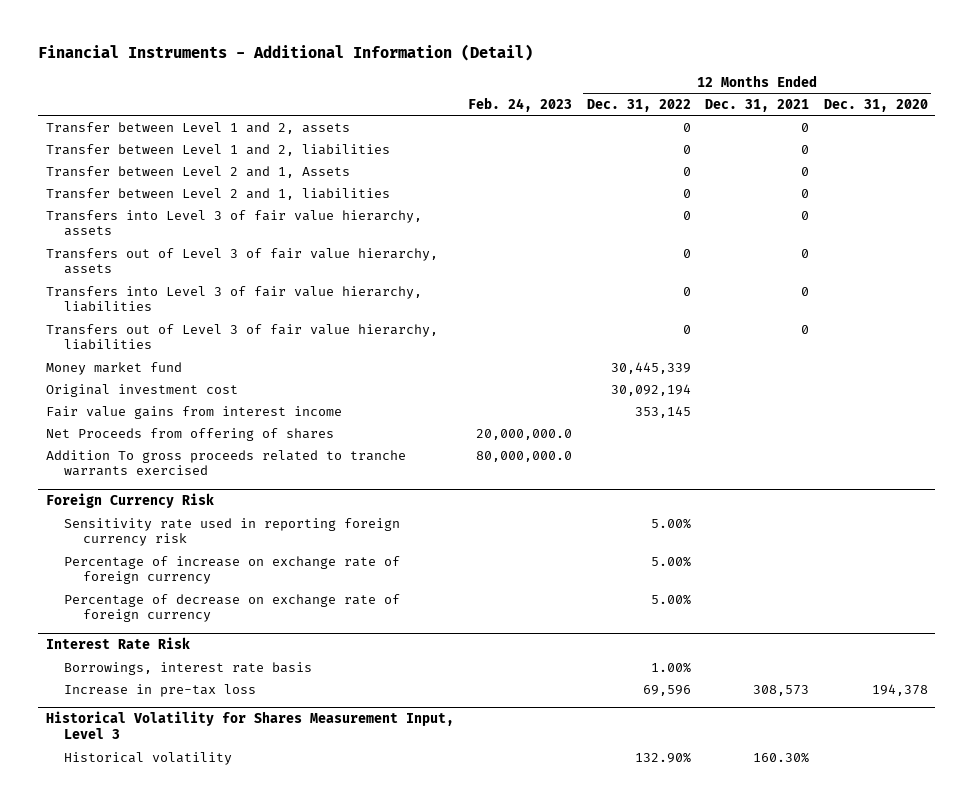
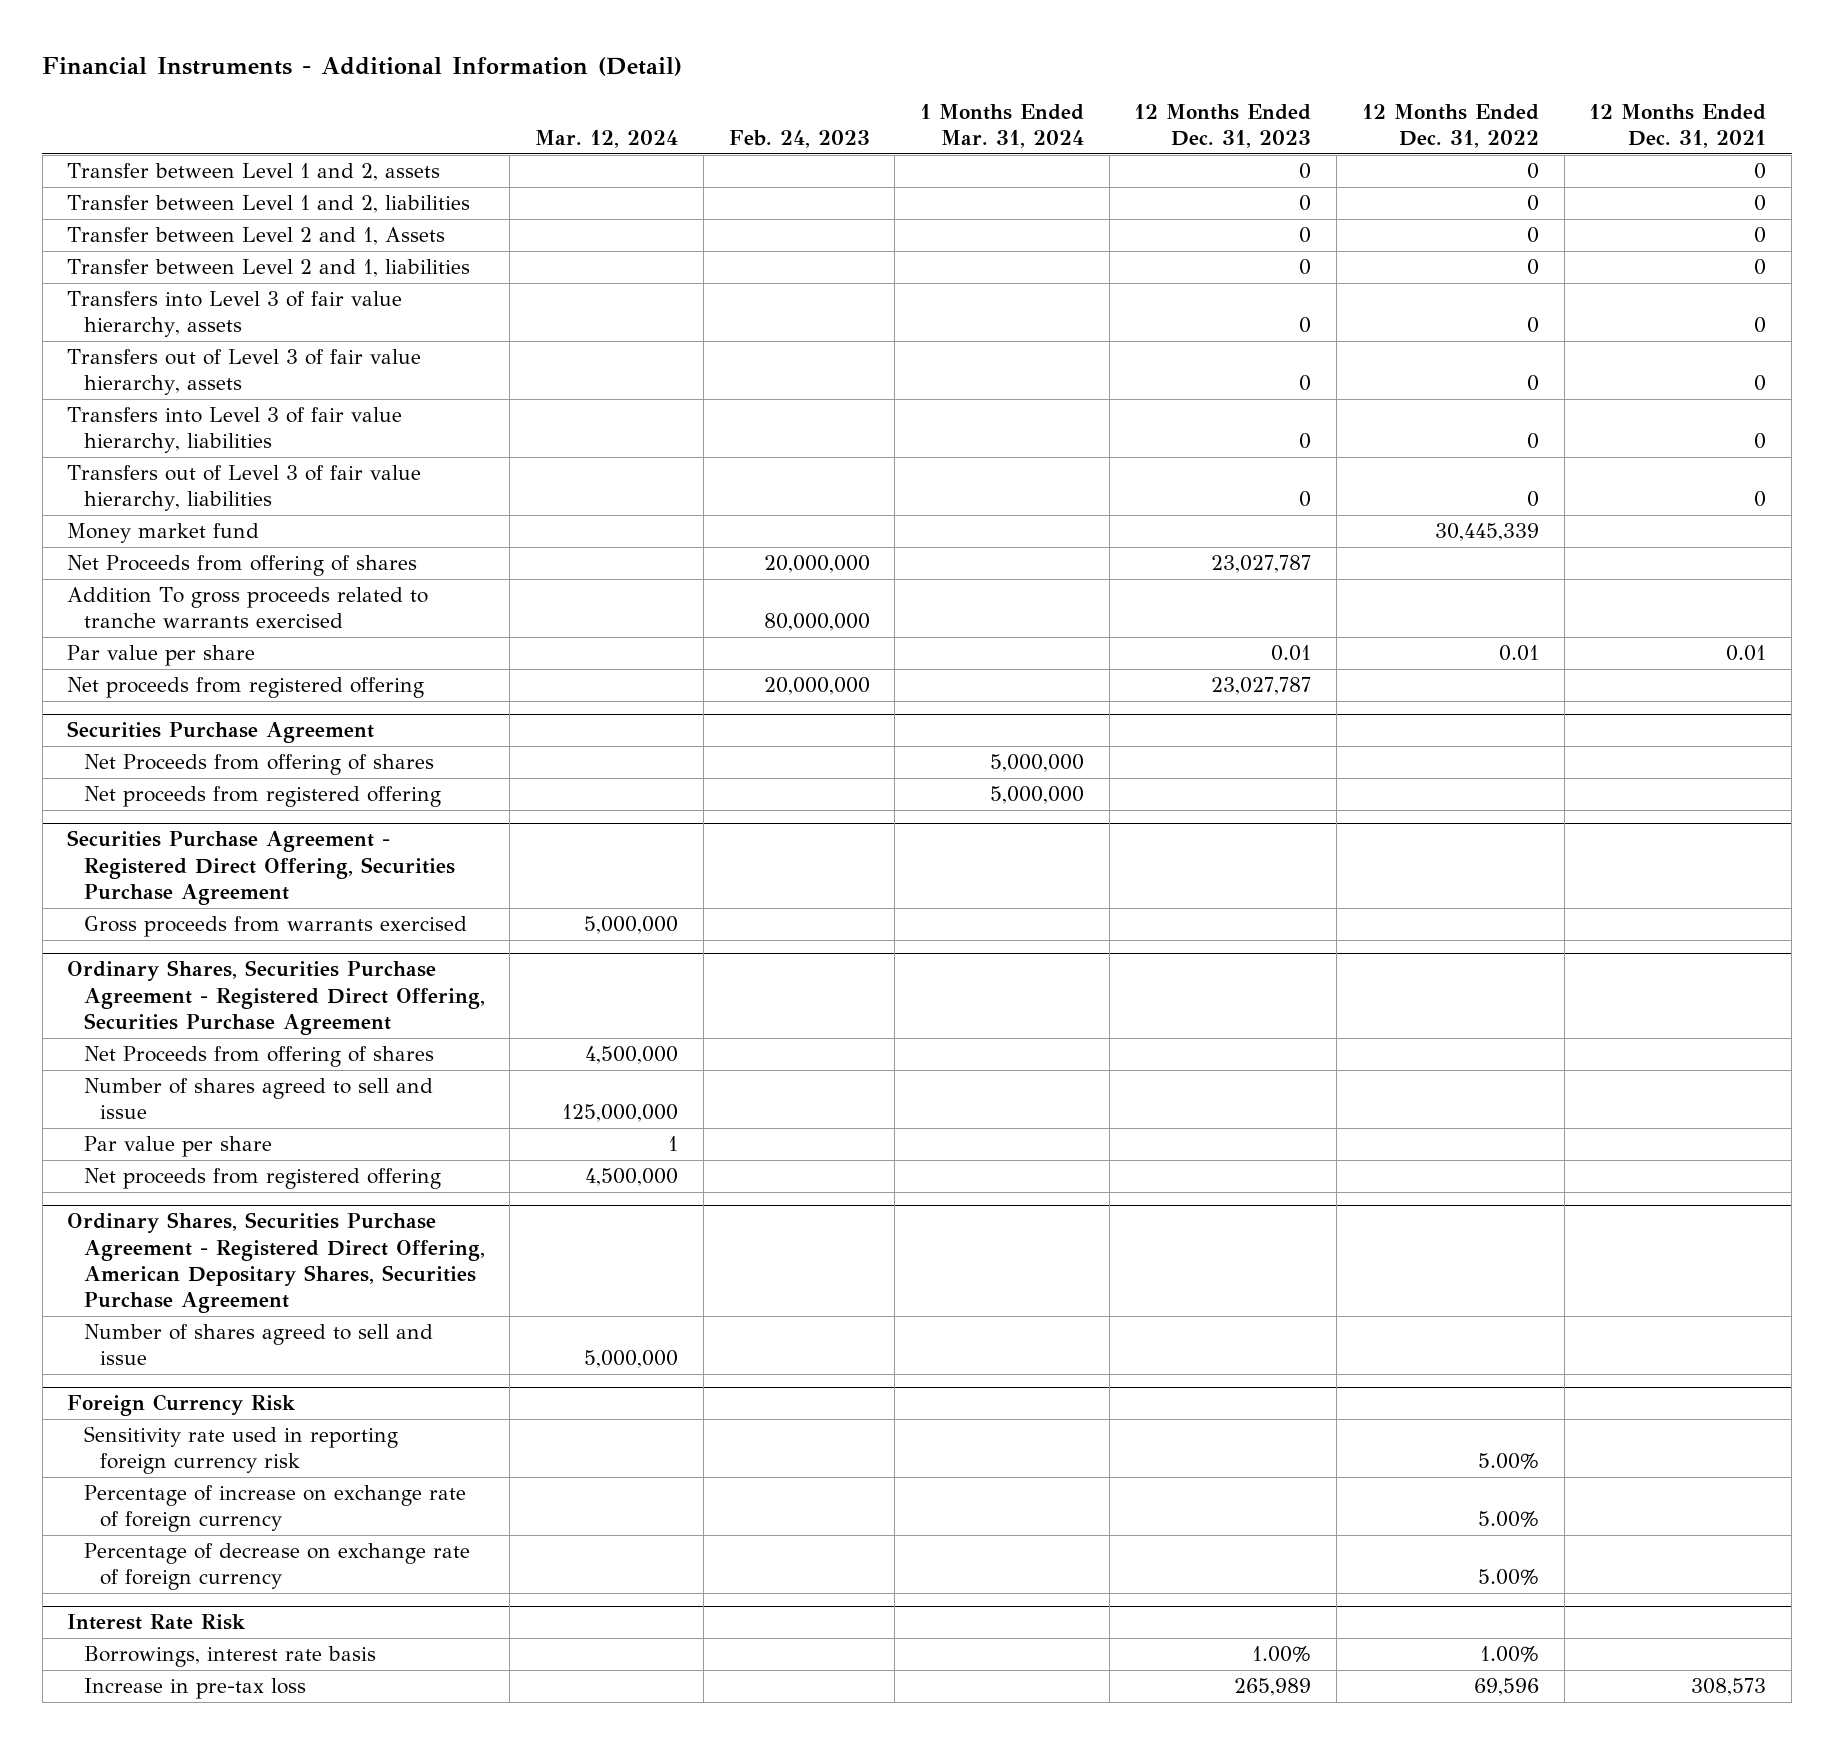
- | Feb. 24, 2023 | 12 Months Ended Dec. 31, 2022 | 12 Months Ended Dec. 31, 2021 | 12 Months Ended Dec. 31, 2020
+ | Mar. 12, 2024 | Feb. 24, 2023 | 1 Months Ended Mar. 31, 2024 | 12 Months Ended Dec. 31, 2023 | 12 Months Ended Dec. 31, 2022 | 12 Months Ended Dec. 31, 2021
- Original investment cost | | 30,092,194 | |
- Fair value gains from interest income | | 353,145 | |
- Net Proceeds from offering of shares | 20,000,000.0 | | |
- Addition To gross proceeds related to tranche warrants exercised | 80,000,000.0 | | |
+ Net Proceeds from offering of shares | | 20,000,000 | | 23,027,787 | |
+ Addition To gross proceeds related to tranche warrants exercised | | 80,000,000 | | | |
+ Par value per share | | | | 0.01 | 0.01 | 0.01
+ Net proceeds from registered offering | | 20,000,000 | | 23,027,787 | |
+ Securities Purchase Agreement
+ Net Proceeds from offering of shares | | | 5,000,000 | | |
+ Net proceeds from registered offering | | | 5,000,000 | | |
+ Securities Purchase Agreement - Registered Direct Offering, Securities Purchase Agreement
+ Gross proceeds from warrants exercised | 5,000,000 | | | | |
+ Ordinary Shares, Securities Purchase Agreement - Registered Direct Offering, Securities Purchase Agreement
+ Net Proceeds from offering of shares | 4,500,000 | | | | |
+ Number of shares agreed to sell and issue | 125,000,000 | | | | |
+ Par value per share | 1 | | | | |
+ Net proceeds from registered offering | 4,500,000 | | | | |
+ Ordinary Shares, Securities Purchase Agreement - Registered Direct Offering, American Depositary Shares, Securities Purchase Agreement
+ Number of shares agreed to sell and issue | 5,000,000 | | | | |
- Historical Volatility for Shares Measurement Input, Level 3
- Historical volatility | | 132.90% | 160.30% |

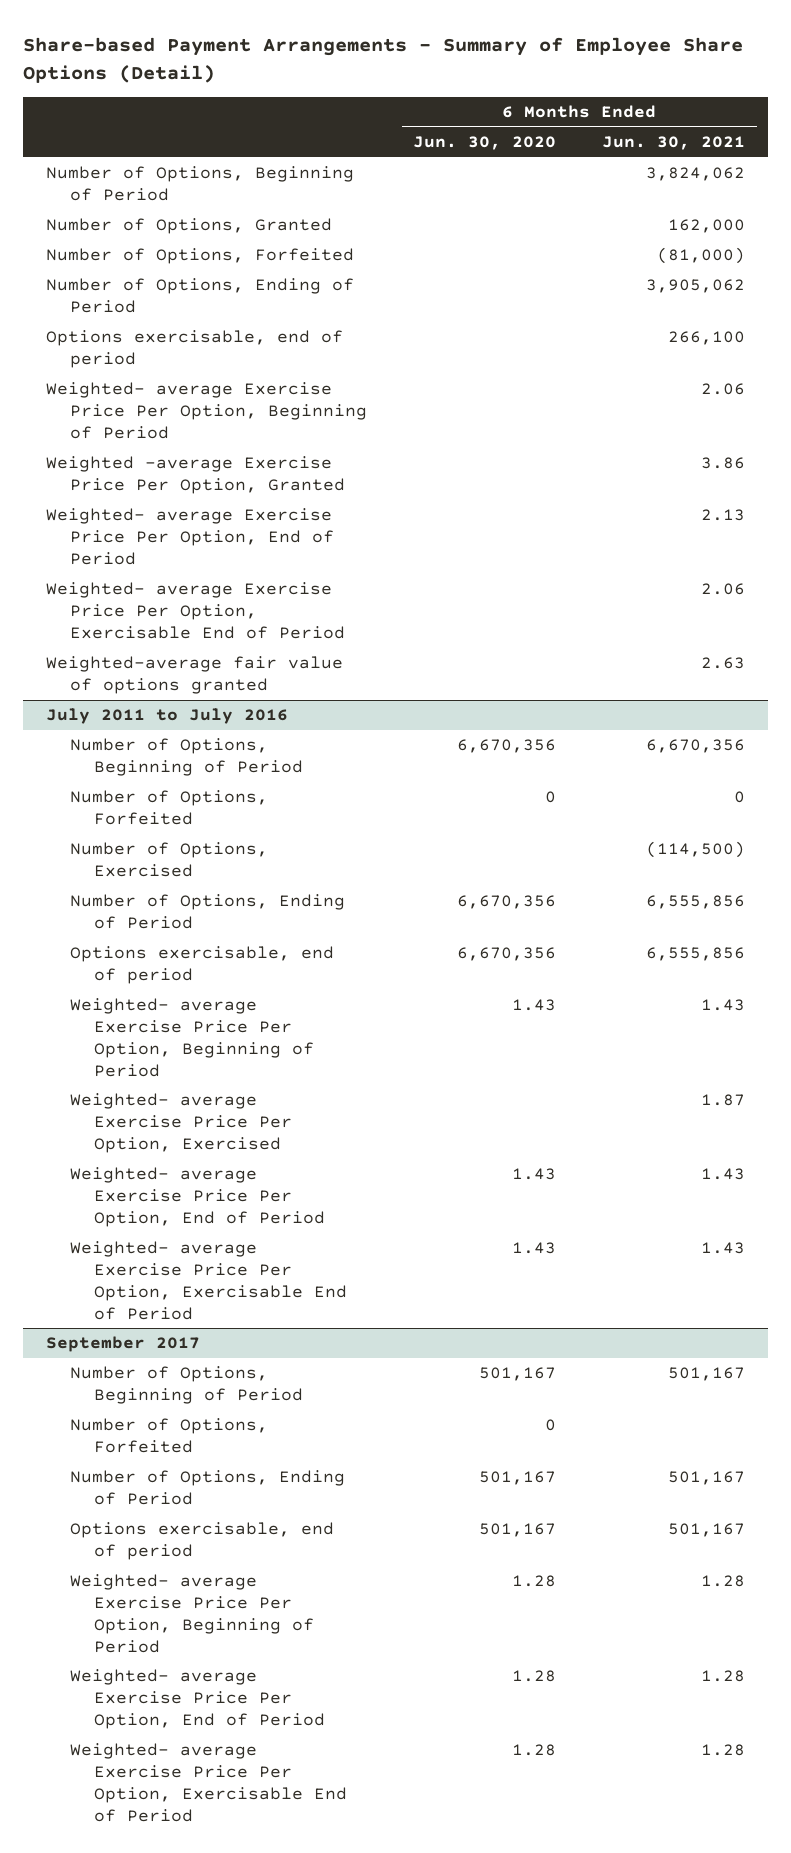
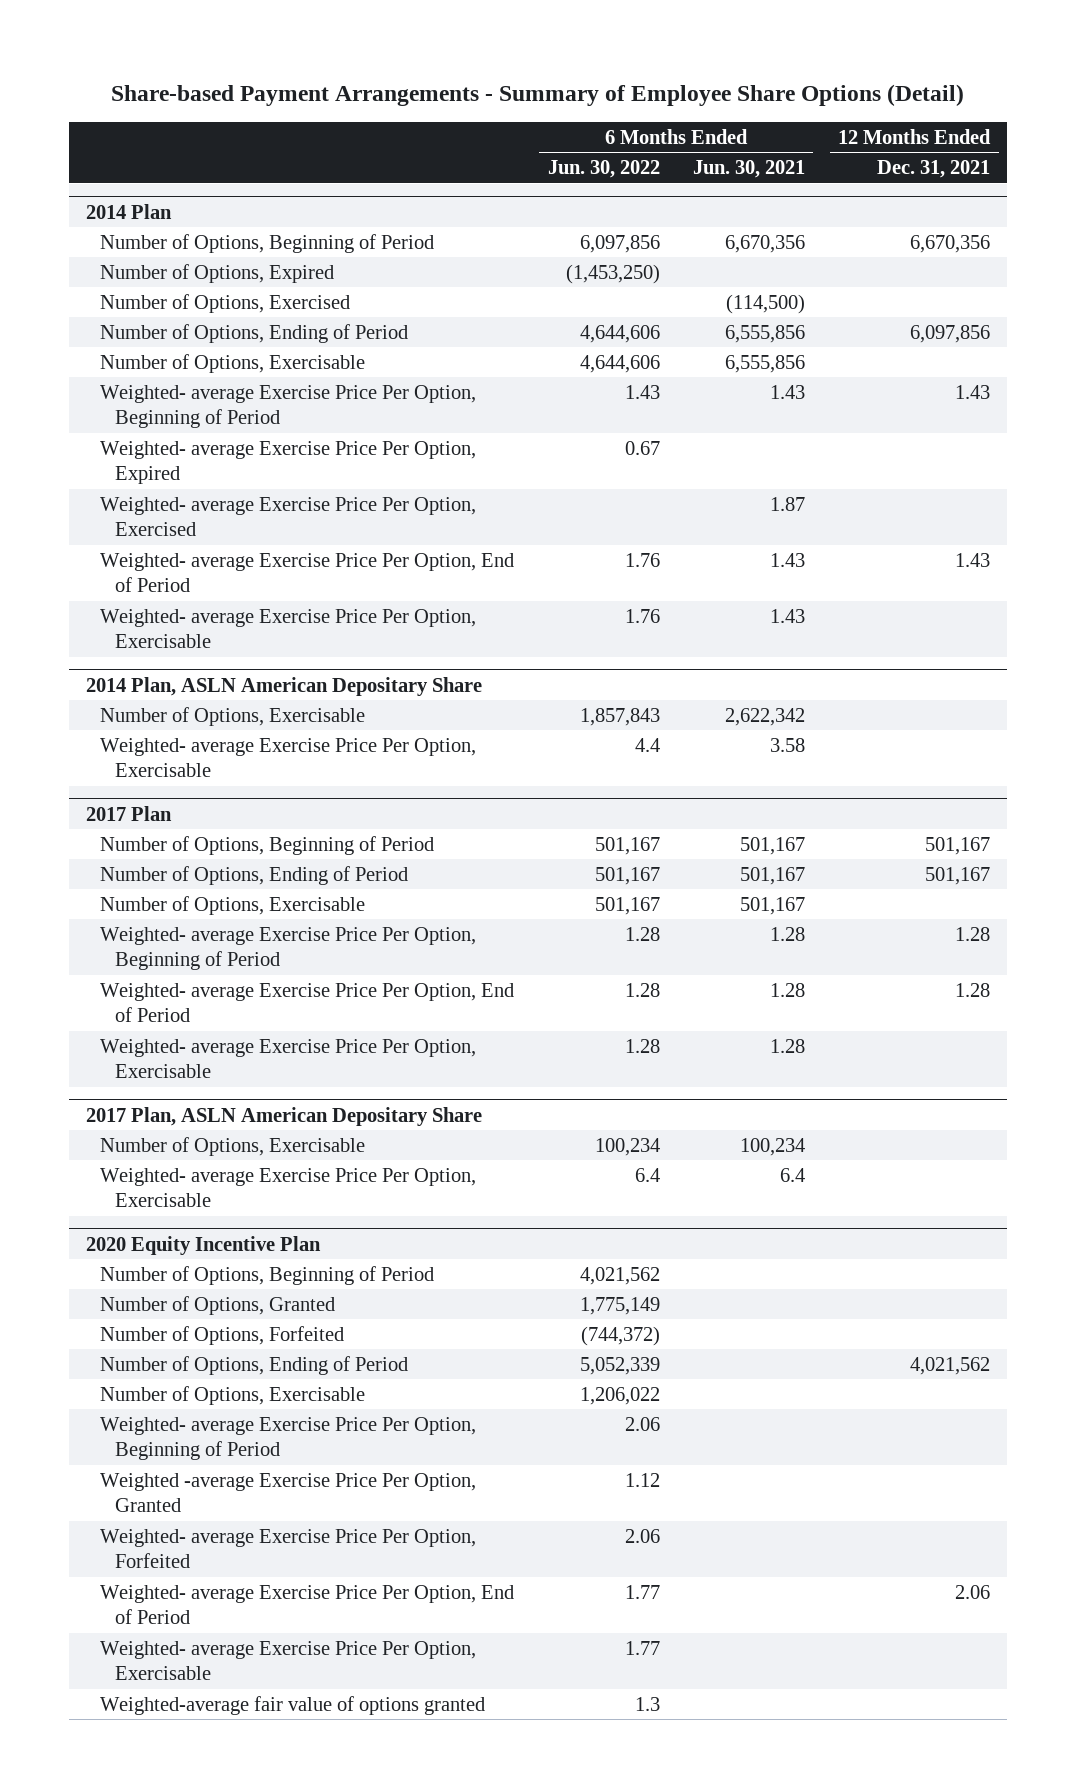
- | 6 Months Ended Jun. 30, 2020 | 6 Months Ended Jun. 30, 2021
+ | 6 Months Ended Jun. 30, 2022 | 6 Months Ended Jun. 30, 2021 | 12 Months Ended Dec. 31, 2021
- Number of Options, Beginning of Period | | 3,824,062
- Number of Options, Granted | | 162,000
- Number of Options, Forfeited | | (81,000)
- Number of Options, Ending of Period | | 3,905,062
- Options exercisable, end of period | | 266,100
- Weighted- average Exercise Price Per Option, Beginning of Period | | 2.06
- Weighted -average Exercise Price Per Option, Granted | | 3.86
- Weighted- average Exercise Price Per Option, End of Period | | 2.13
- Weighted- average Exercise Price Per Option, Exercisable End of Period | | 2.06
- Weighted-average fair value of options granted | | 2.63
- July 2011 to July 2016
+ 2014 Plan
- Number of Options, Forfeited | 0 | 0
+ Number of Options, Expired | (1,453,250) | |
- Options exercisable, end of period | 6,670,356 | 6,555,856
+ Number of Options, Exercisable | 4,644,606 | 6,555,856 |
+ Weighted- average Exercise Price Per Option, Expired | 0.67 | |
- Weighted- average Exercise Price Per Option, Exercisable End of Period | 1.43 | 1.43
- September 2017
+ Weighted- average Exercise Price Per Option, Exercisable | 1.76 | 1.43 |
+ 2014 Plan, ASLN American Depositary Share
+ Number of Options, Exercisable | 1,857,843 | 2,622,342 |
+ Weighted- average Exercise Price Per Option, Exercisable | 4.4 | 3.58 |
+ 2017 Plan
- Number of Options, Forfeited | 0 |
- Options exercisable, end of period | 501,167 | 501,167
+ Number of Options, Exercisable | 501,167 | 501,167 |
- Weighted- average Exercise Price Per Option, Exercisable End of Period | 1.28 | 1.28
+ Weighted- average Exercise Price Per Option, Exercisable | 1.28 | 1.28 |
+ 2017 Plan, ASLN American Depositary Share
+ Number of Options, Exercisable | 100,234 | 100,234 |
+ Weighted- average Exercise Price Per Option, Exercisable | 6.4 | 6.4 |
+ 2020 Equity Incentive Plan
+ Number of Options, Beginning of Period | 4,021,562 | |
+ Number of Options, Granted | 1,775,149 | |
+ Number of Options, Forfeited | (744,372) | |
+ Number of Options, Ending of Period | 5,052,339 | | 4,021,562
+ Number of Options, Exercisable | 1,206,022 | |
+ Weighted- average Exercise Price Per Option, Beginning of Period | 2.06 | |
+ Weighted -average Exercise Price Per Option, Granted | 1.12 | |
+ Weighted- average Exercise Price Per Option, Forfeited | 2.06 | |
+ Weighted- average Exercise Price Per Option, End of Period | 1.77 | | 2.06
+ Weighted- average Exercise Price Per Option, Exercisable | 1.77 | |
+ Weighted-average fair value of options granted | 1.3 | |

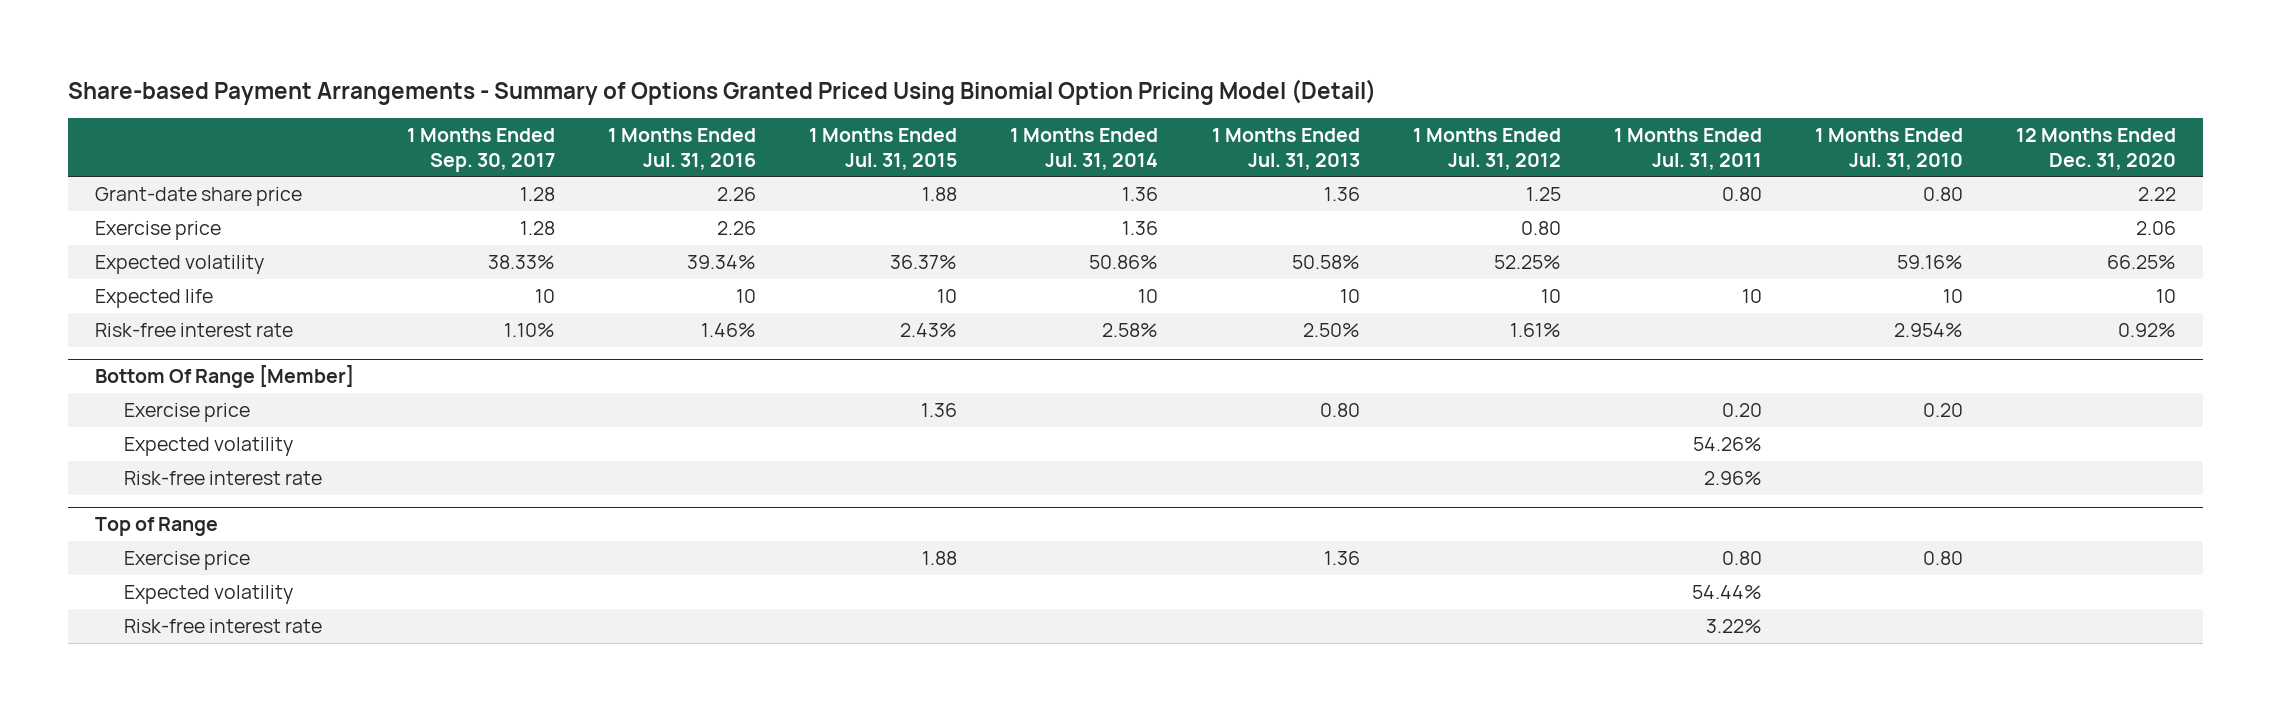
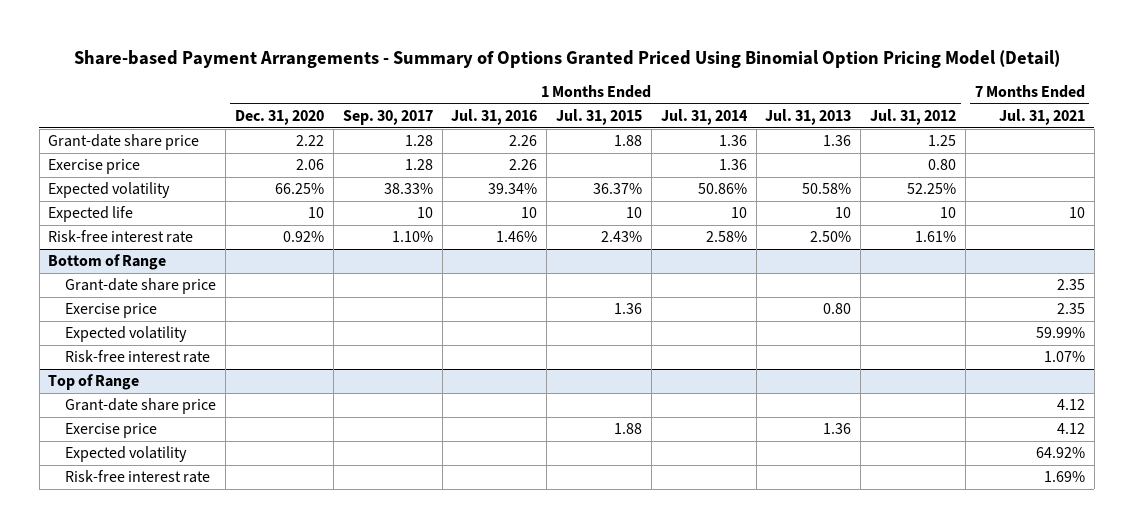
- | 1 Months Ended Sep. 30, 2017 | 1 Months Ended Jul. 31, 2016 | 1 Months Ended Jul. 31, 2015 | 1 Months Ended Jul. 31, 2014 | 1 Months Ended Jul. 31, 2013 | 1 Months Ended Jul. 31, 2012 | 1 Months Ended Jul. 31, 2011 | 1 Months Ended Jul. 31, 2010 | 12 Months Ended Dec. 31, 2020
+ | 1 Months Ended Dec. 31, 2020 | 1 Months Ended Sep. 30, 2017 | 1 Months Ended Jul. 31, 2016 | 1 Months Ended Jul. 31, 2015 | 1 Months Ended Jul. 31, 2014 | 1 Months Ended Jul. 31, 2013 | 1 Months Ended Jul. 31, 2012 | 7 Months Ended Jul. 31, 2021
- Bottom Of Range [Member]
+ Bottom of Range
+ Grant-date share price | | | | | | | | 2.35
@ Top of Range
+ Grant-date share price | | | | | | | | 4.12

